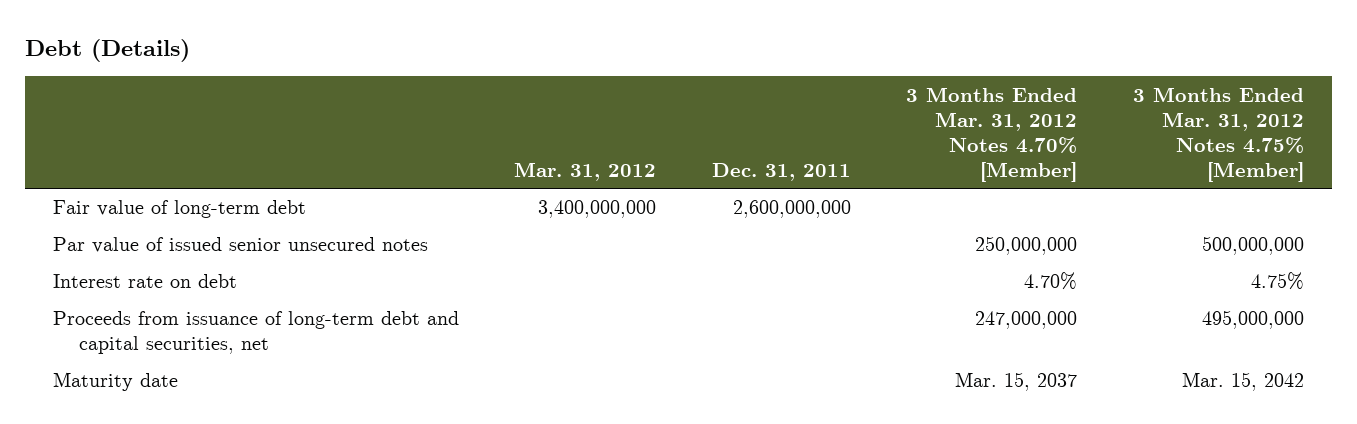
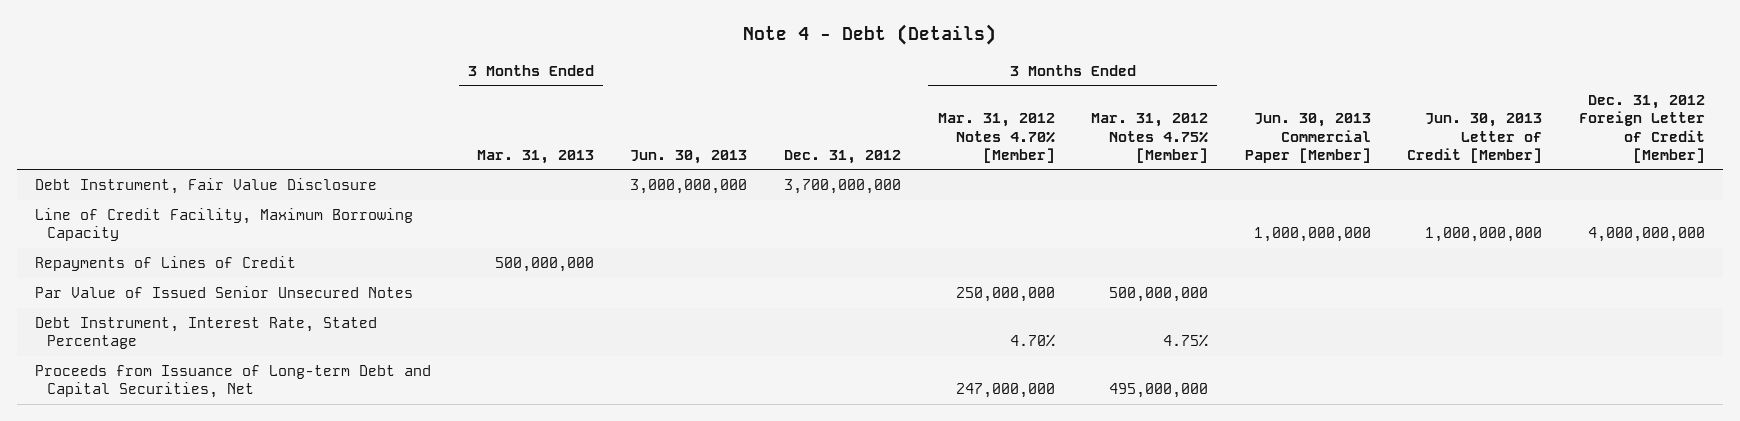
- Debt (Details)
+ Note 4 - Debt (Details)
- | Mar. 31, 2012 | Dec. 31, 2011 | 3 Months Ended Mar. 31, 2012 Notes 4.70% [Member] | 3 Months Ended Mar. 31, 2012 Notes 4.75% [Member]
+ | 3 Months Ended Mar. 31, 2013 | Jun. 30, 2013 | Dec. 31, 2012 | 3 Months Ended Mar. 31, 2012 Notes 4.70% [Member] | 3 Months Ended Mar. 31, 2012 Notes 4.75% [Member] | Jun. 30, 2013 Commercial Paper [Member] | Jun. 30, 2013 Letter of Credit [Member] | Dec. 31, 2012 Foreign Letter of Credit [Member]
- Fair value of long-term debt | 3,400,000,000 | 2,600,000,000 | |
- Par value of issued senior unsecured notes | | | 250,000,000 | 500,000,000
- Interest rate on debt | | | 4.70% | 4.75%
- Proceeds from issuance of long-term debt and capital securities, net | | | 247,000,000 | 495,000,000
- Maturity date | | | Mar. 15, 2037 | Mar. 15, 2042
+ Debt Instrument, Fair Value Disclosure | | 3,000,000,000 | 3,700,000,000 | | | | |
+ Line of Credit Facility, Maximum Borrowing Capacity | | | | | | 1,000,000,000 | 1,000,000,000 | 4,000,000,000
+ Repayments of Lines of Credit | 500,000,000 | | | | | | |
+ Par Value of Issued Senior Unsecured Notes | | | | 250,000,000 | 500,000,000 | | |
+ Debt Instrument, Interest Rate, Stated Percentage | | | | 4.70% | 4.75% | | |
+ Proceeds from Issuance of Long-term Debt and Capital Securities, Net | | | | 247,000,000 | 495,000,000 | | |

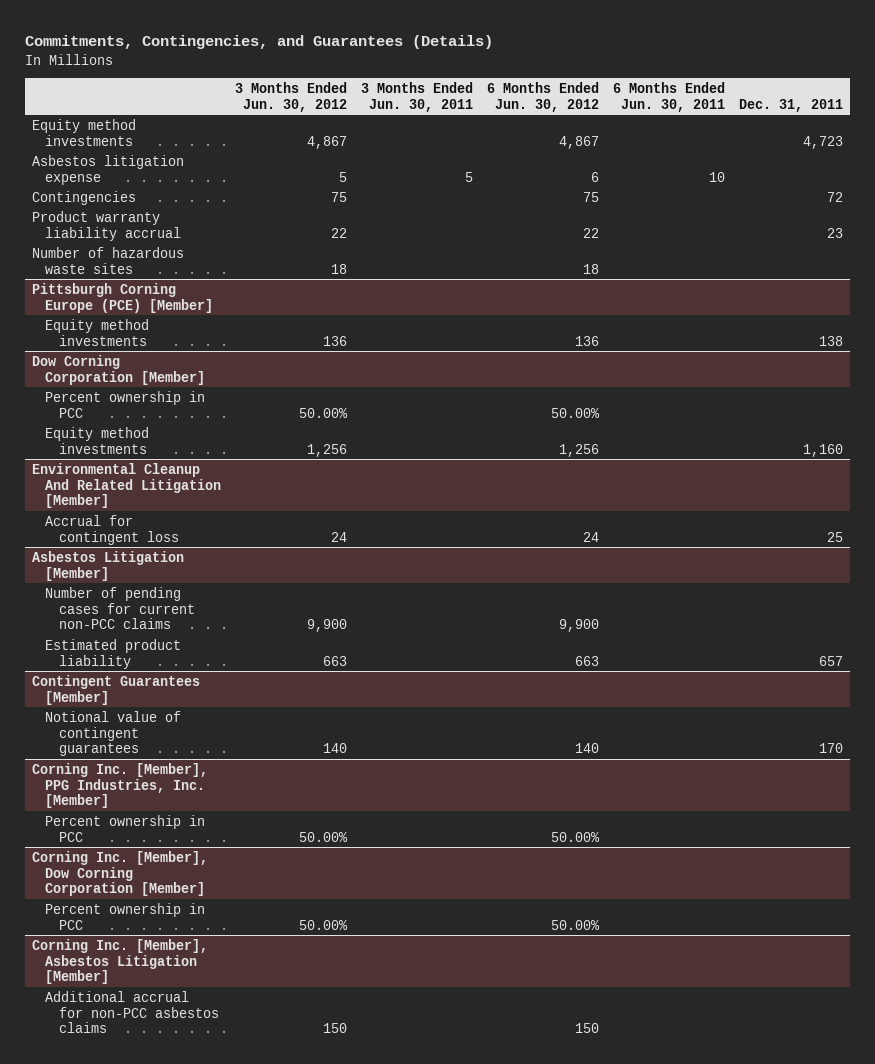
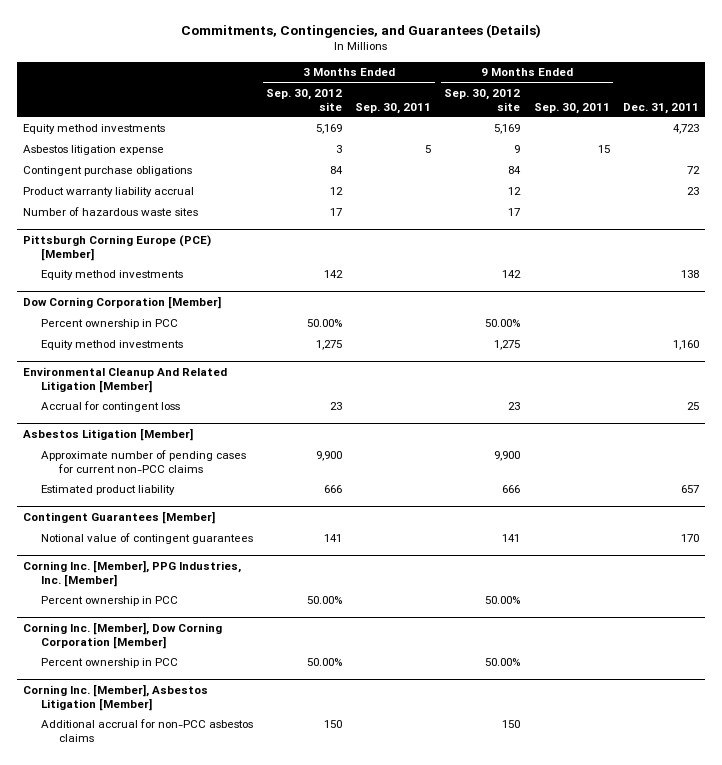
- | 3 Months Ended Jun. 30, 2012 | 3 Months Ended Jun. 30, 2011 | 6 Months Ended Jun. 30, 2012 | 6 Months Ended Jun. 30, 2011 | Dec. 31, 2011
+ | 3 Months Ended Sep. 30, 2012 site | 3 Months Ended Sep. 30, 2011 | 9 Months Ended Sep. 30, 2012 site | 9 Months Ended Sep. 30, 2011 | Dec. 31, 2011
- Contingencies | 75 | | 75 | | 72
+ Contingent purchase obligations | 84 | | 84 | | 72
@ Asbestos Litigation [Member]
- Number of pending cases for current non-PCC claims | 9,900 | | 9,900 | |
+ Approximate number of pending cases for current non-PCC claims | 9,900 | | 9,900 | |

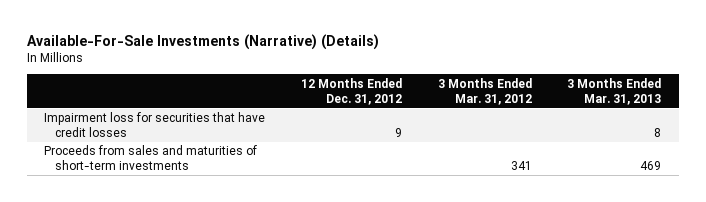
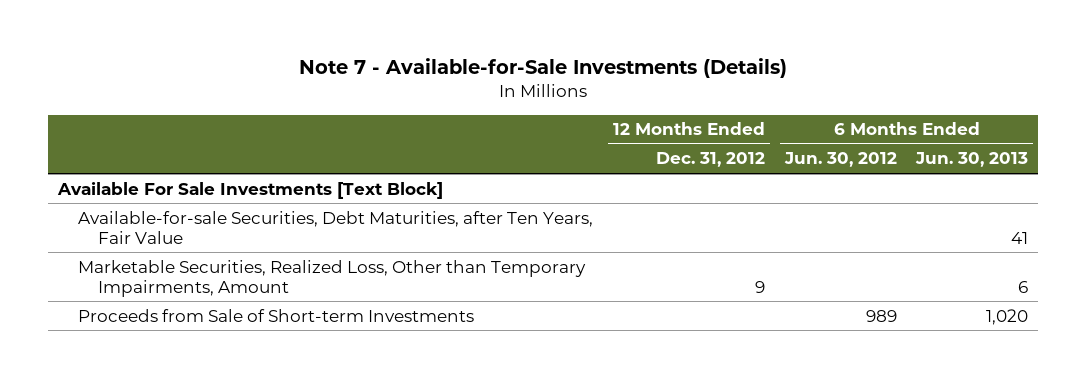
- Available-For-Sale Investments (Narrative) (Details)
+ Note 7 - Available-for-Sale Investments (Details)
- | 12 Months Ended Dec. 31, 2012 | 3 Months Ended Mar. 31, 2012 | 3 Months Ended Mar. 31, 2013
+ | 12 Months Ended Dec. 31, 2012 | 6 Months Ended Jun. 30, 2012 | 6 Months Ended Jun. 30, 2013
- Impairment loss for securities that have credit losses | 9 | | 8
- Proceeds from sales and maturities of short-term investments | | 341 | 469
+ Available For Sale Investments [Text Block]
+ Available-for-sale Securities, Debt Maturities, after Ten Years, Fair Value | | | 41
+ Marketable Securities, Realized Loss, Other than Temporary Impairments, Amount | 9 | | 6
+ Proceeds from Sale of Short-term Investments | | 989 | 1,020

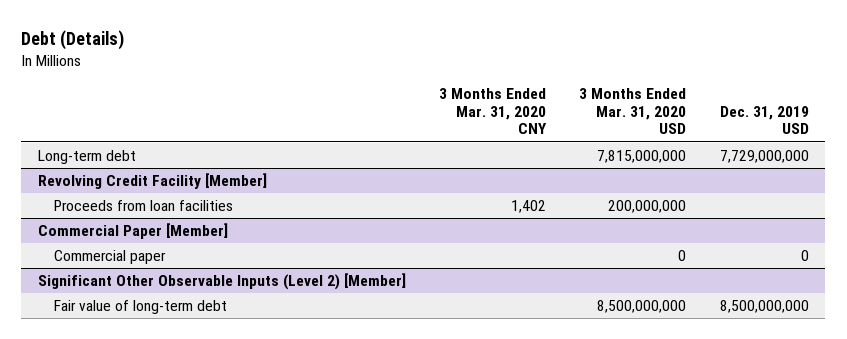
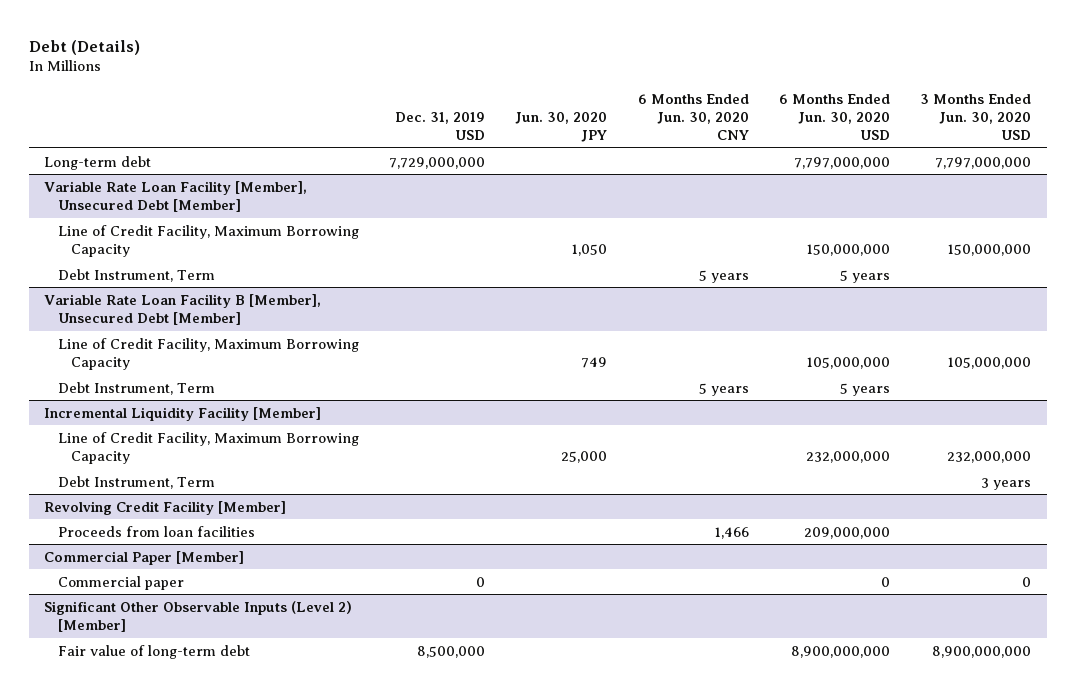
- | 3 Months Ended Mar. 31, 2020 CNY | 3 Months Ended Mar. 31, 2020 USD | Dec. 31, 2019 USD
+ | Dec. 31, 2019 USD | Jun. 30, 2020 JPY | 6 Months Ended Jun. 30, 2020 CNY | 6 Months Ended Jun. 30, 2020 USD | 3 Months Ended Jun. 30, 2020 USD
+ Variable Rate Loan Facility [Member], Unsecured Debt [Member]
+ Line of Credit Facility, Maximum Borrowing Capacity | | 1,050 | | 150,000,000 | 150,000,000
+ Debt Instrument, Term | | | 5 years | 5 years |
+ Variable Rate Loan Facility B [Member], Unsecured Debt [Member]
+ Line of Credit Facility, Maximum Borrowing Capacity | | 749 | | 105,000,000 | 105,000,000
+ Debt Instrument, Term | | | 5 years | 5 years |
+ Incremental Liquidity Facility [Member]
+ Line of Credit Facility, Maximum Borrowing Capacity | | 25,000 | | 232,000,000 | 232,000,000
+ Debt Instrument, Term | | | | | 3 years
@ Significant Other Observable Inputs (Level 2) [Member]
- Fair value of long-term debt | | 8,500,000,000 | 8,500,000,000
+ Fair value of long-term debt | 8,500,000 | | | 8,900,000,000 | 8,900,000,000

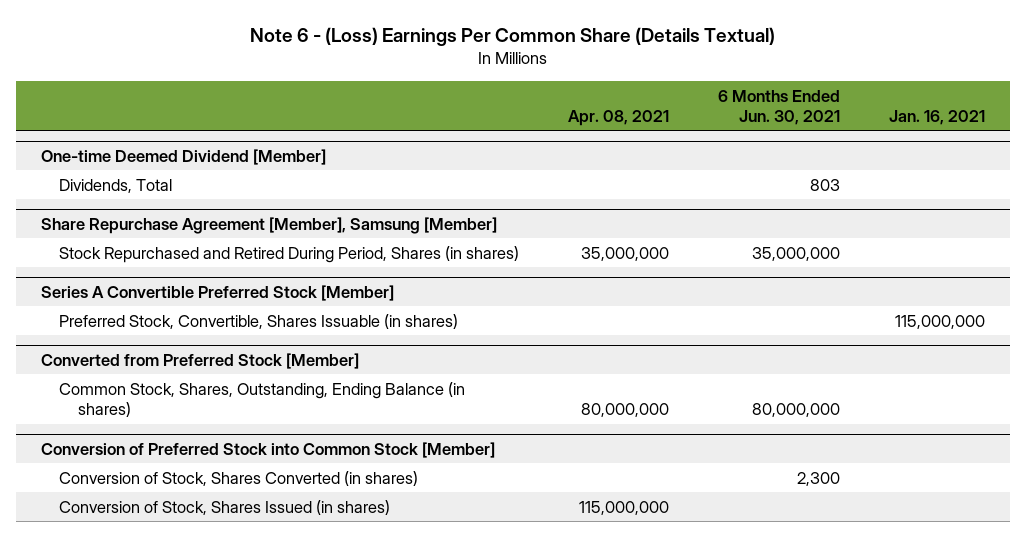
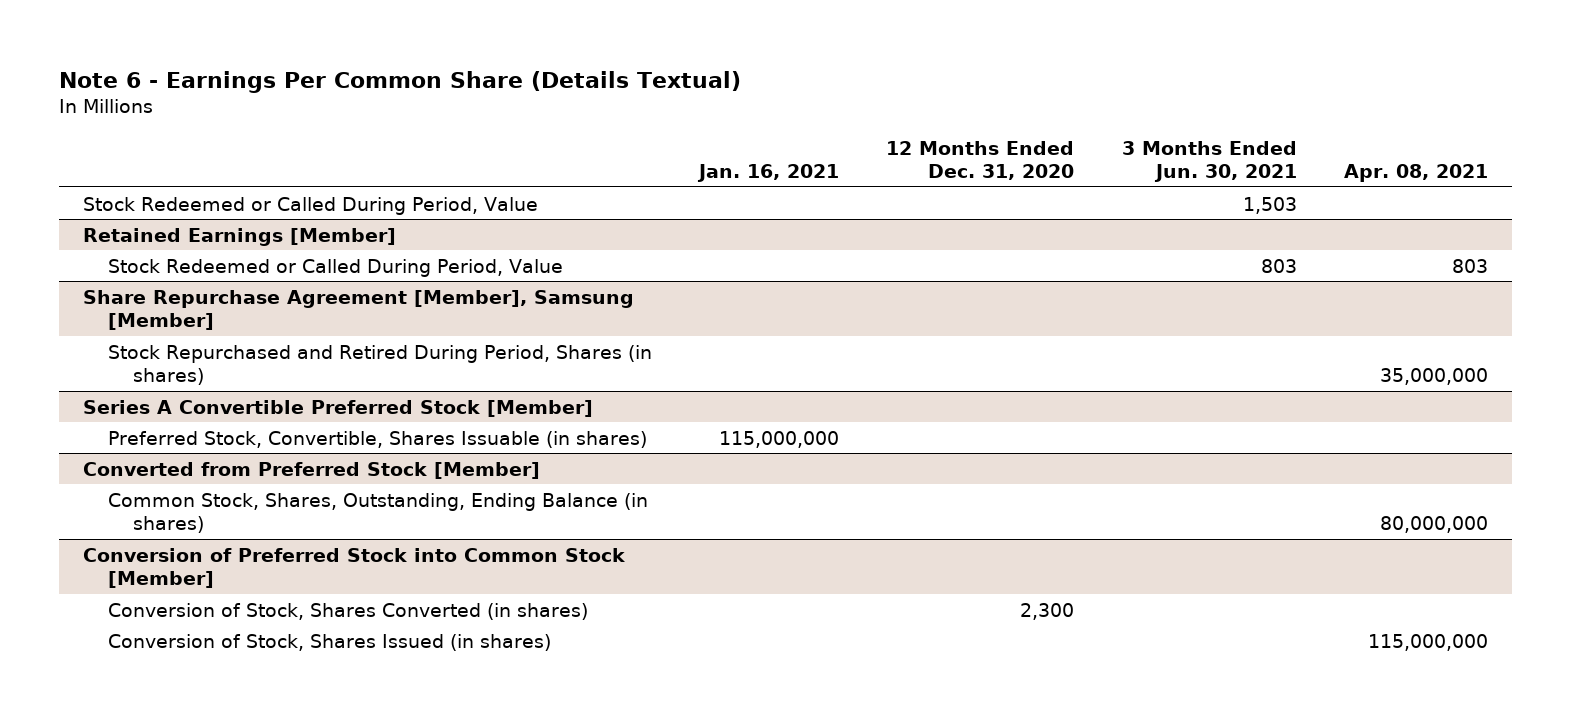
- Note 6 - (Loss) Earnings Per Common Share (Details Textual)
+ Note 6 - Earnings Per Common Share (Details Textual)
- | Apr. 08, 2021 | 6 Months Ended Jun. 30, 2021 | Jan. 16, 2021
+ | Jan. 16, 2021 | 12 Months Ended Dec. 31, 2020 | 3 Months Ended Jun. 30, 2021 | Apr. 08, 2021
- One-time Deemed Dividend [Member]
- Dividends, Total | | 803 |
+ Stock Redeemed or Called During Period, Value | | | 1,503 |
+ Retained Earnings [Member]
+ Stock Redeemed or Called During Period, Value | | | 803 | 803

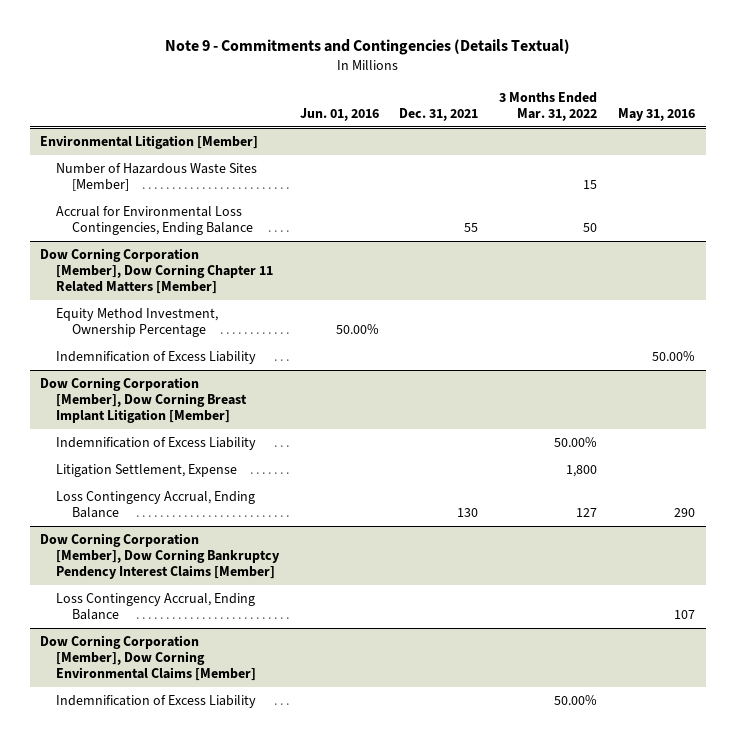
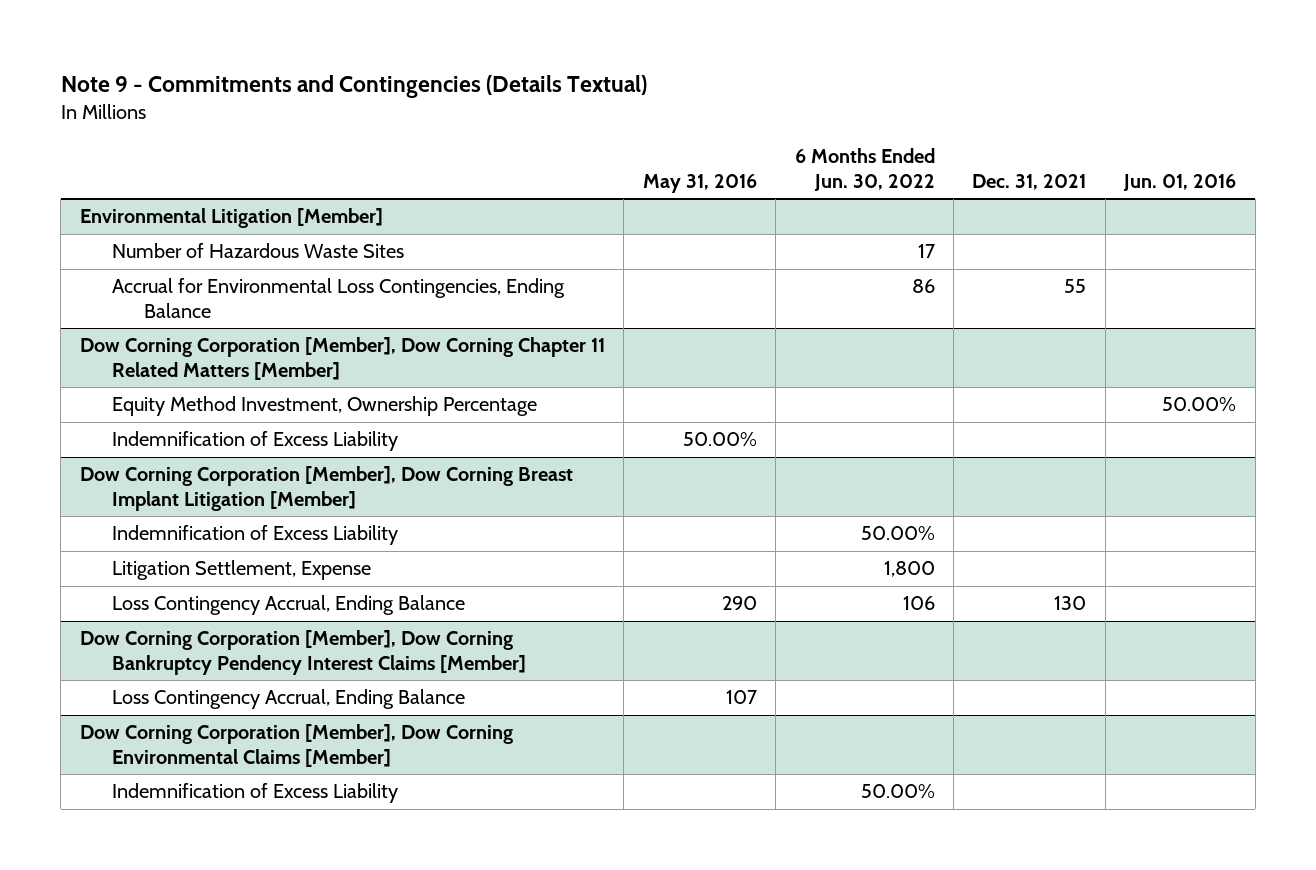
- | Jun. 01, 2016 | Dec. 31, 2021 | 3 Months Ended Mar. 31, 2022 | May 31, 2016
+ | May 31, 2016 | 6 Months Ended Jun. 30, 2022 | Dec. 31, 2021 | Jun. 01, 2016
@ Environmental Litigation [Member]
- Number of Hazardous Waste Sites [Member] | | | 15 |
+ Number of Hazardous Waste Sites | | 17 | |

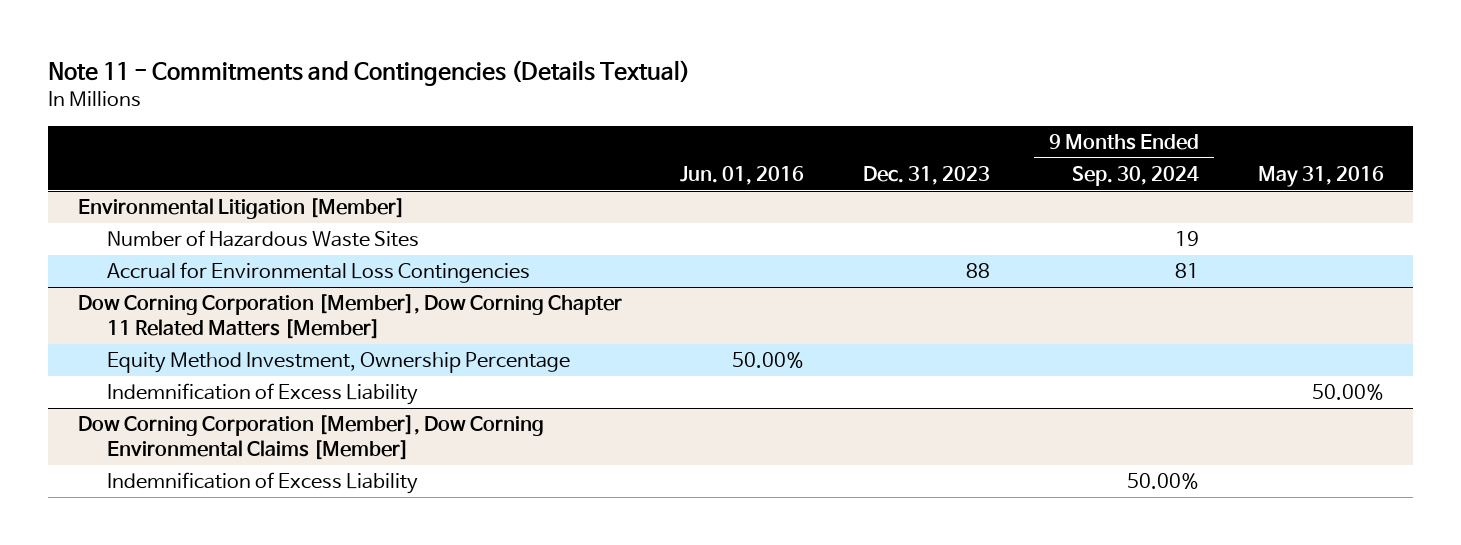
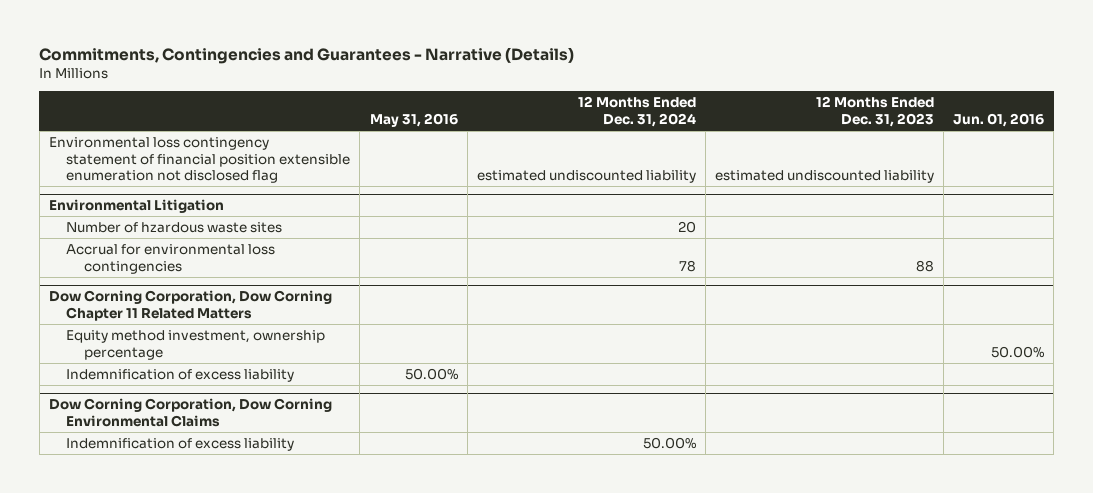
- Note 11 - Commitments and Contingencies (Details Textual)
+ Commitments, Contingencies and Guarantees - Narrative (Details)
- | Jun. 01, 2016 | Dec. 31, 2023 | 9 Months Ended Sep. 30, 2024 | May 31, 2016
+ | May 31, 2016 | 12 Months Ended Dec. 31, 2024 | 12 Months Ended Dec. 31, 2023 | Jun. 01, 2016
- Environmental Litigation [Member]
- Number of Hazardous Waste Sites | | | 19 |
- Accrual for Environmental Loss Contingencies | | 88 | 81 |
- Dow Corning Corporation [Member], Dow Corning Chapter 11 Related Matters [Member]
- Equity Method Investment, Ownership Percentage | 50.00% | | |
- Indemnification of Excess Liability | | | | 50.00%
- Dow Corning Corporation [Member], Dow Corning Environmental Claims [Member]
- Indemnification of Excess Liability | | | 50.00% |
+ Environmental loss contingency statement of financial position extensible enumeration not disclosed flag | | estimated undiscounted liability | estimated undiscounted liability |
+ Environmental Litigation
+ Number of hzardous waste sites | | 20 | |
+ Accrual for environmental loss contingencies | | 78 | 88 |
+ Dow Corning Corporation, Dow Corning Chapter 11 Related Matters
+ Equity method investment, ownership percentage | | | | 50.00%
+ Indemnification of excess liability | 50.00% | | |
+ Dow Corning Corporation, Dow Corning Environmental Claims
+ Indemnification of excess liability | | 50.00% | |

